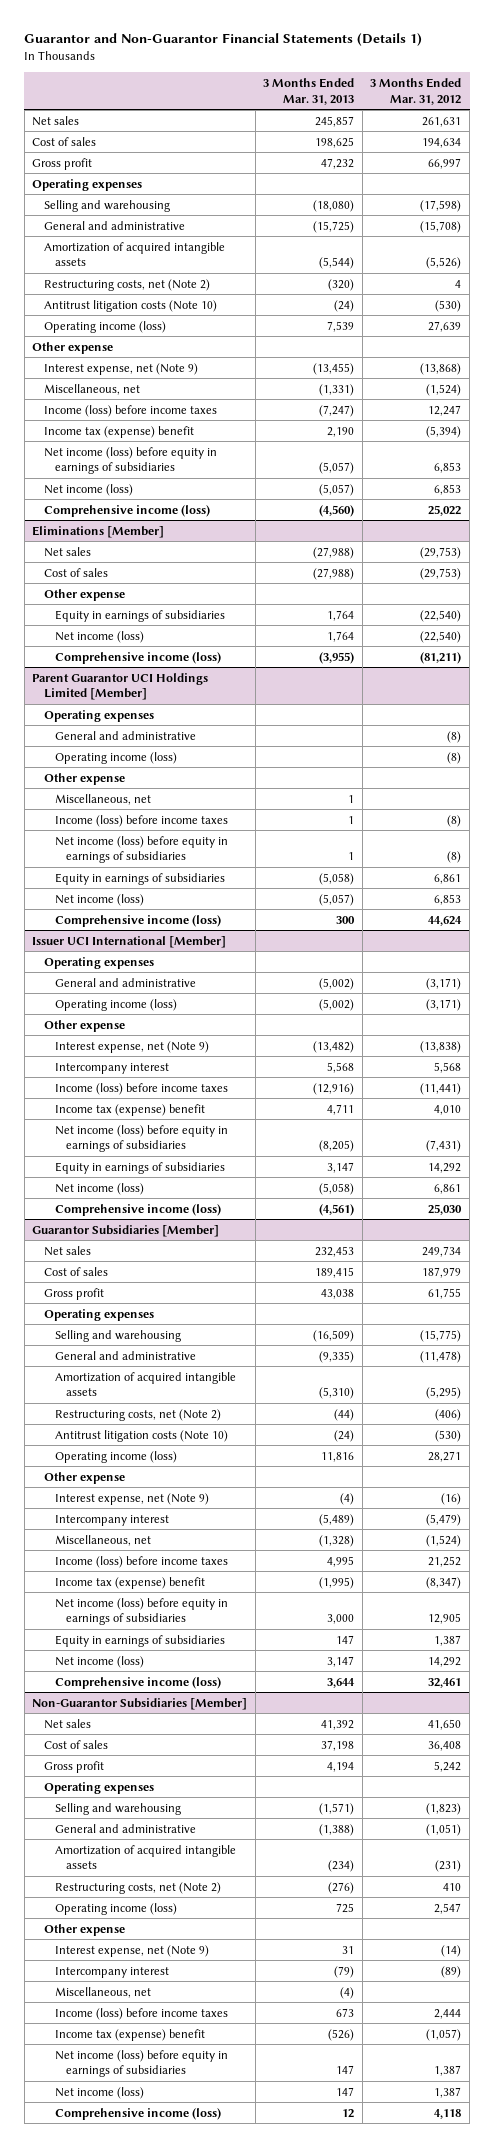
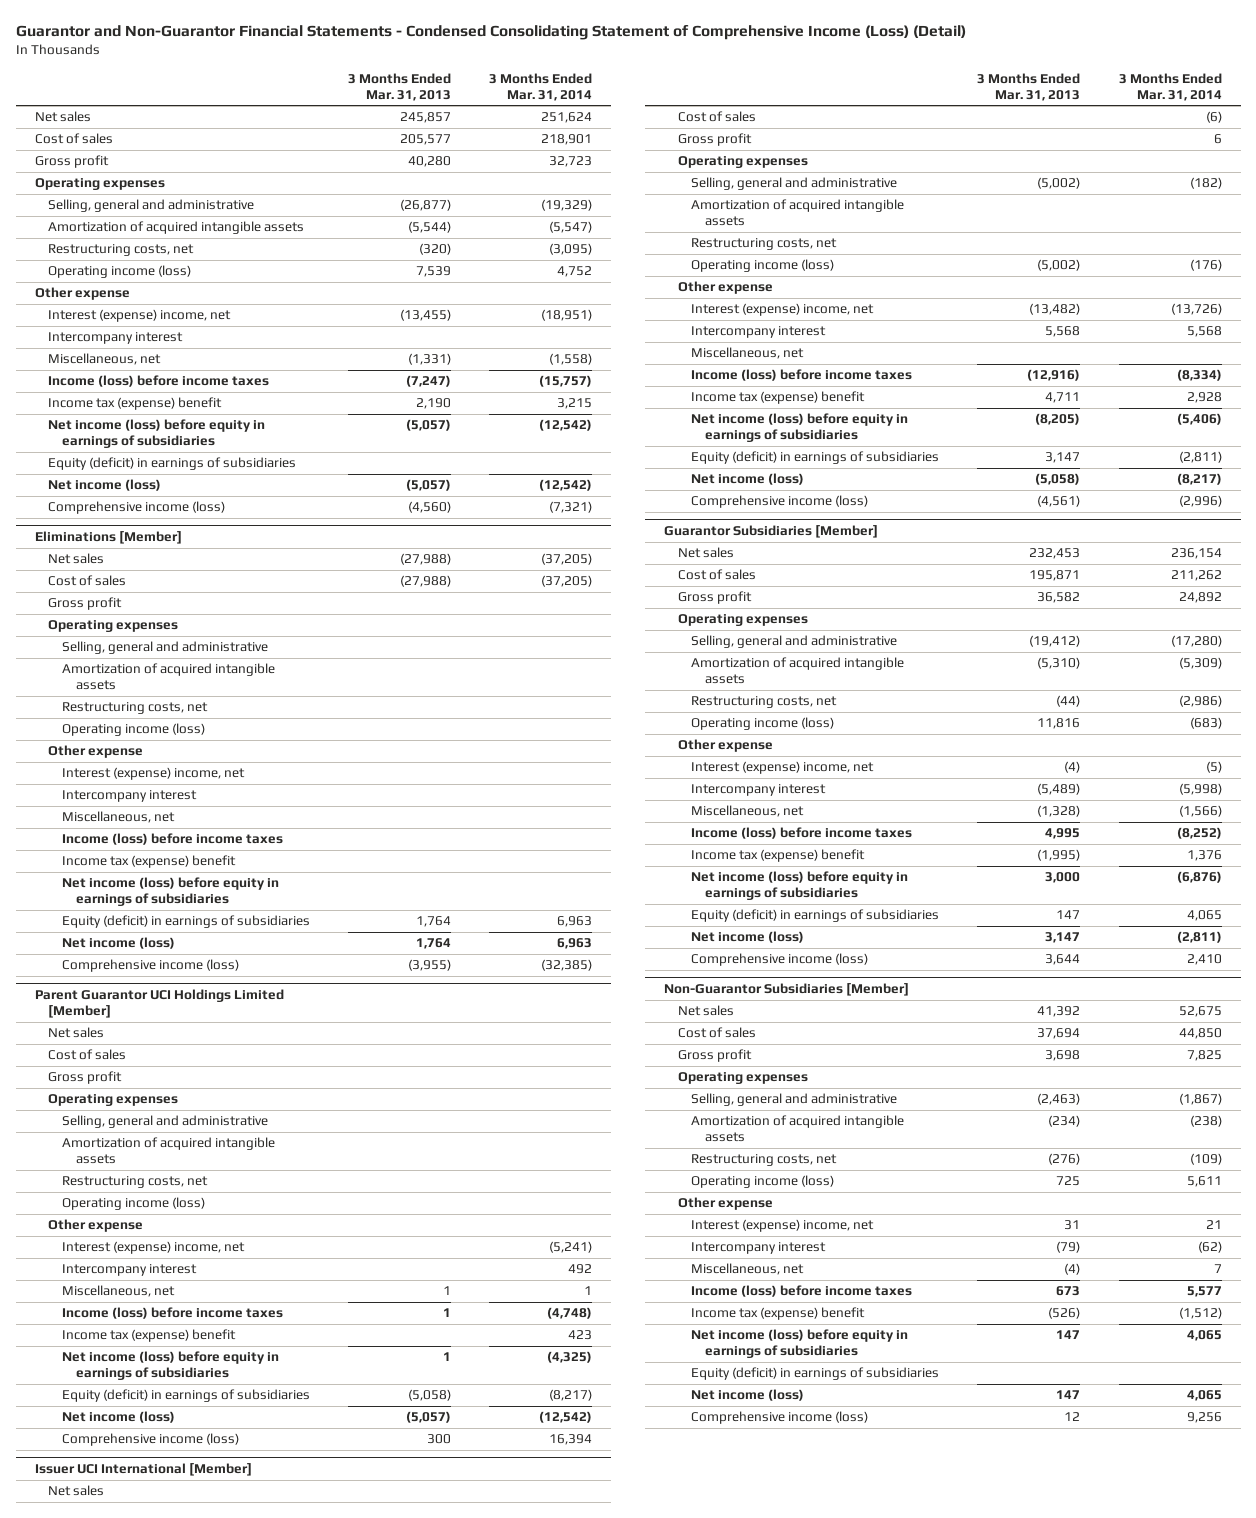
- Guarantor and Non-Guarantor Financial Statements (Details 1)
+ Guarantor and Non-Guarantor Financial Statements - Condensed Consolidating Statement of Comprehensive Income (Loss) (Detail)
- | 3 Months Ended Mar. 31, 2013 | 3 Months Ended Mar. 31, 2012
+ | 3 Months Ended Mar. 31, 2013 | 3 Months Ended Mar. 31, 2014
- Cost of sales | 198,625 | 194,634
- Gross profit | 47,232 | 66,997
+ Cost of sales | 205,577 | 218,901
+ Gross profit | 40,280 | 32,723
- Selling and warehousing | (18,080) | (17,598)
- General and administrative | (15,725) | (15,708)
+ Selling, general and administrative | (26,877) | (19,329)
- Restructuring costs, net (Note 2) | (320) | 4
- Antitrust litigation costs (Note 10) | (24) | (530)
+ Restructuring costs, net | (320) | (3,095)
- Interest expense, net (Note 9) | (13,455) | (13,868)
+ Interest (expense) income, net | (13,455) | (18,951)
+ Intercompany interest
+ Equity (deficit) in earnings of subsidiaries
@ Eliminations [Member]
+ Gross profit
+ Operating expenses
+ Selling, general and administrative
+ Amortization of acquired intangible assets
+ Restructuring costs, net
+ Operating income (loss)
- Equity in earnings of subsidiaries | 1,764 | (22,540)
+ Interest (expense) income, net
+ Intercompany interest
+ Miscellaneous, net
+ Income (loss) before income taxes
+ Income tax (expense) benefit
+ Net income (loss) before equity in earnings of subsidiaries
+ Equity (deficit) in earnings of subsidiaries | 1,764 | 6,963
@ Parent Guarantor UCI Holdings Limited [Member]
+ Net sales
+ Cost of sales
+ Gross profit
- General and administrative | | (8)
+ Selling, general and administrative
+ Amortization of acquired intangible assets
+ Restructuring costs, net
+ Interest (expense) income, net | | (5,241)
+ Intercompany interest | | 492
+ Income tax (expense) benefit | | 423
- Equity in earnings of subsidiaries | (5,058) | 6,861
+ Equity (deficit) in earnings of subsidiaries | (5,058) | (8,217)
@ Issuer UCI International [Member]
+ Net sales
+ Cost of sales | | (6)
+ Gross profit | | 6
- General and administrative | (5,002) | (3,171)
+ Selling, general and administrative | (5,002) | (182)
+ Amortization of acquired intangible assets
+ Restructuring costs, net
- Interest expense, net (Note 9) | (13,482) | (13,838)
+ Interest (expense) income, net | (13,482) | (13,726)
+ Miscellaneous, net
- Equity in earnings of subsidiaries | 3,147 | 14,292
+ Equity (deficit) in earnings of subsidiaries | 3,147 | (2,811)
@ Guarantor Subsidiaries [Member]
- Cost of sales | 189,415 | 187,979
- Gross profit | 43,038 | 61,755
+ Cost of sales | 195,871 | 211,262
+ Gross profit | 36,582 | 24,892
- Selling and warehousing | (16,509) | (15,775)
- General and administrative | (9,335) | (11,478)
+ Selling, general and administrative | (19,412) | (17,280)
- Restructuring costs, net (Note 2) | (44) | (406)
- Antitrust litigation costs (Note 10) | (24) | (530)
+ Restructuring costs, net | (44) | (2,986)
- Interest expense, net (Note 9) | (4) | (16)
+ Interest (expense) income, net | (4) | (5)
- Equity in earnings of subsidiaries | 147 | 1,387
+ Equity (deficit) in earnings of subsidiaries | 147 | 4,065
@ Non-Guarantor Subsidiaries [Member]
- Cost of sales | 37,198 | 36,408
- Gross profit | 4,194 | 5,242
+ Cost of sales | 37,694 | 44,850
+ Gross profit | 3,698 | 7,825
- Selling and warehousing | (1,571) | (1,823)
- General and administrative | (1,388) | (1,051)
+ Selling, general and administrative | (2,463) | (1,867)
- Restructuring costs, net (Note 2) | (276) | 410
+ Restructuring costs, net | (276) | (109)
- Interest expense, net (Note 9) | 31 | (14)
+ Interest (expense) income, net | 31 | 21
+ Equity (deficit) in earnings of subsidiaries

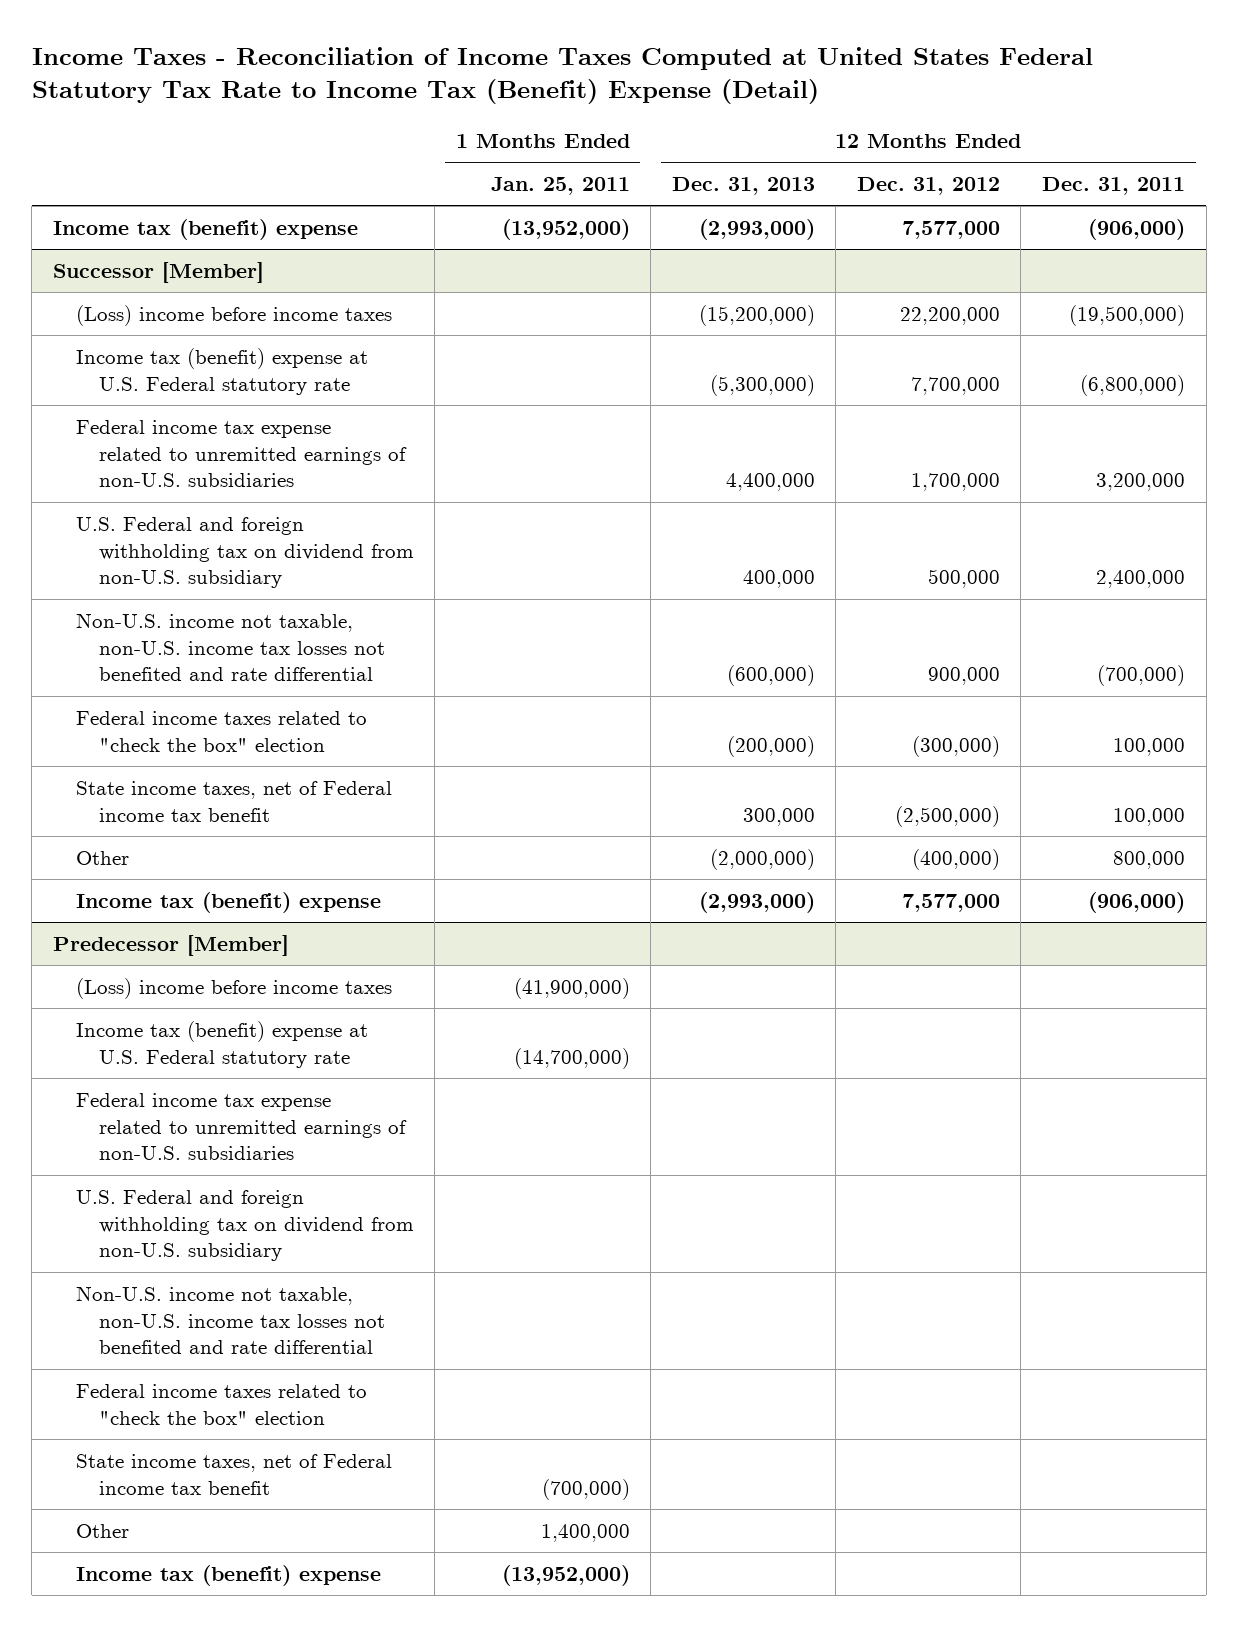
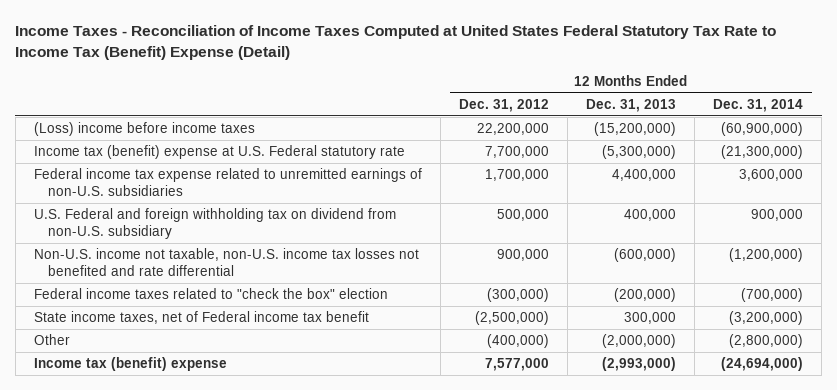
- | 1 Months Ended Jan. 25, 2011 | 12 Months Ended Dec. 31, 2013 | 12 Months Ended Dec. 31, 2012 | 12 Months Ended Dec. 31, 2011
+ | 12 Months Ended Dec. 31, 2012 | 12 Months Ended Dec. 31, 2013 | 12 Months Ended Dec. 31, 2014
- Income tax (benefit) expense | (13,952,000) | (2,993,000) | 7,577,000 | (906,000)
- Successor [Member]
- Predecessor [Member]
- (Loss) income before income taxes | (41,900,000) | | |
- Income tax (benefit) expense at U.S. Federal statutory rate | (14,700,000) | | |
- Federal income tax expense related to unremitted earnings of non-U.S. subsidiaries
- U.S. Federal and foreign withholding tax on dividend from non-U.S. subsidiary
- Non-U.S. income not taxable, non-U.S. income tax losses not benefited and rate differential
- Federal income taxes related to "check the box" election
- State income taxes, net of Federal income tax benefit | (700,000) | | |
- Other | 1,400,000 | | |
- Income tax (benefit) expense | (13,952,000) | | |

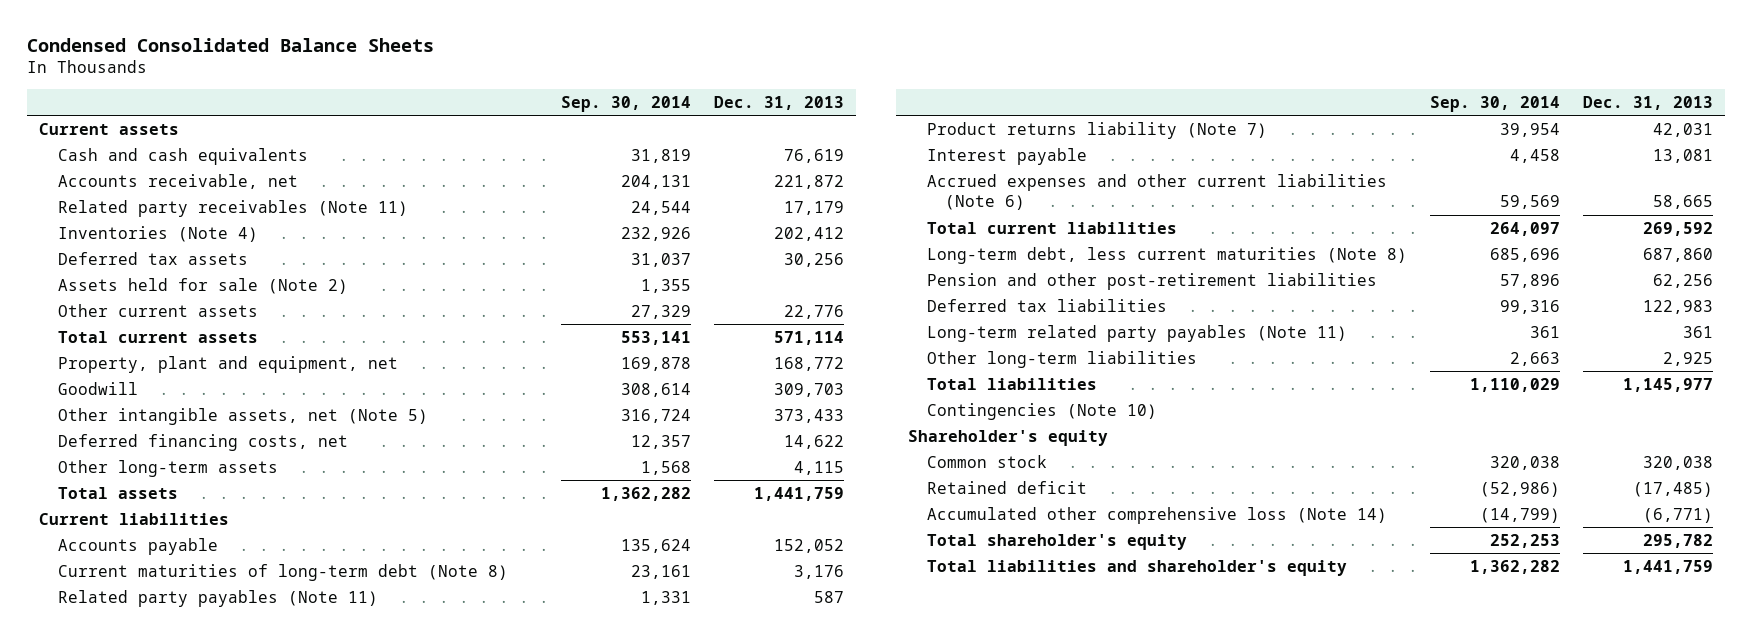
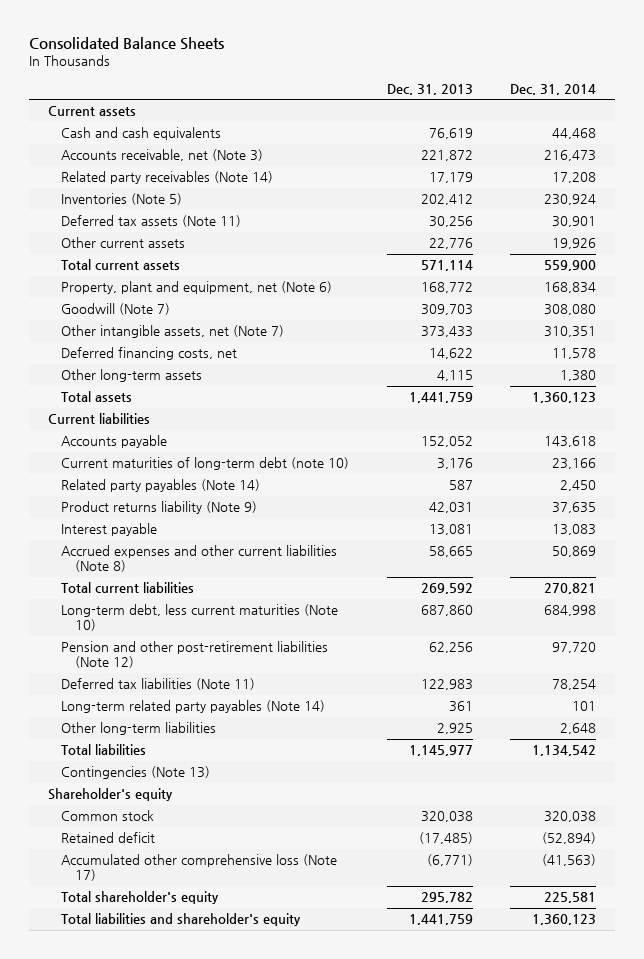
- Condensed Consolidated Balance Sheets
+ Consolidated Balance Sheets
- | Sep. 30, 2014 | Dec. 31, 2013
+ | Dec. 31, 2013 | Dec. 31, 2014
- Accounts receivable, net | 204,131 | 221,872
- Related party receivables (Note 11) | 24,544 | 17,179
- Inventories (Note 4) | 232,926 | 202,412
- Deferred tax assets | 31,037 | 30,256
- Assets held for sale (Note 2) | 1,355 |
+ Accounts receivable, net (Note 3) | 221,872 | 216,473
+ Related party receivables (Note 14) | 17,179 | 17,208
+ Inventories (Note 5) | 202,412 | 230,924
+ Deferred tax assets (Note 11) | 30,256 | 30,901
- Property, plant and equipment, net | 169,878 | 168,772
- Goodwill | 308,614 | 309,703
- Other intangible assets, net (Note 5) | 316,724 | 373,433
+ Property, plant and equipment, net (Note 6) | 168,772 | 168,834
+ Goodwill (Note 7) | 309,703 | 308,080
+ Other intangible assets, net (Note 7) | 373,433 | 310,351
- Current maturities of long-term debt (Note 8) | 23,161 | 3,176
- Related party payables (Note 11) | 1,331 | 587
- Product returns liability (Note 7) | 39,954 | 42,031
+ Current maturities of long-term debt (note 10) | 3,176 | 23,166
+ Related party payables (Note 14) | 587 | 2,450
+ Product returns liability (Note 9) | 42,031 | 37,635
- Accrued expenses and other current liabilities (Note 6) | 59,569 | 58,665
+ Accrued expenses and other current liabilities (Note 8) | 58,665 | 50,869
- Long-term debt, less current maturities (Note 8) | 685,696 | 687,860
- Pension and other post-retirement liabilities | 57,896 | 62,256
- Deferred tax liabilities | 99,316 | 122,983
- Long-term related party payables (Note 11) | 361 | 361
+ Long-term debt, less current maturities (Note 10) | 687,860 | 684,998
+ Pension and other post-retirement liabilities (Note 12) | 62,256 | 97,720
+ Deferred tax liabilities (Note 11) | 122,983 | 78,254
+ Long-term related party payables (Note 14) | 361 | 101
- Contingencies (Note 10)
+ Contingencies (Note 13)
- Accumulated other comprehensive loss (Note 14) | (14,799) | (6,771)
+ Accumulated other comprehensive loss (Note 17) | (6,771) | (41,563)

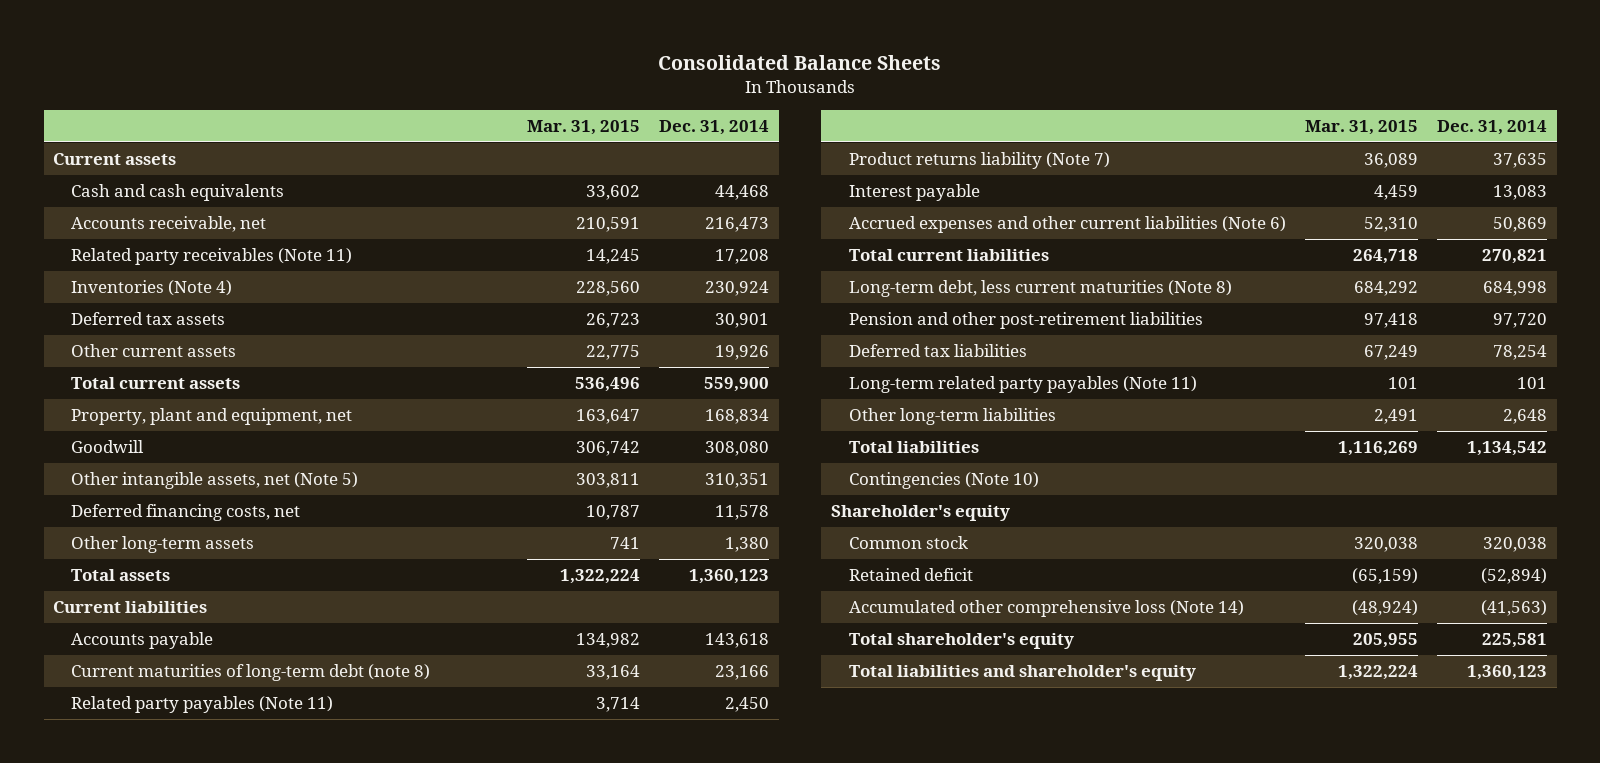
- | Dec. 31, 2013 | Dec. 31, 2014
+ | Mar. 31, 2015 | Dec. 31, 2014
- Accounts receivable, net (Note 3) | 221,872 | 216,473
- Related party receivables (Note 14) | 17,179 | 17,208
- Inventories (Note 5) | 202,412 | 230,924
- Deferred tax assets (Note 11) | 30,256 | 30,901
+ Accounts receivable, net | 210,591 | 216,473
+ Related party receivables (Note 11) | 14,245 | 17,208
+ Inventories (Note 4) | 228,560 | 230,924
+ Deferred tax assets | 26,723 | 30,901
- Property, plant and equipment, net (Note 6) | 168,772 | 168,834
- Goodwill (Note 7) | 309,703 | 308,080
- Other intangible assets, net (Note 7) | 373,433 | 310,351
+ Property, plant and equipment, net | 163,647 | 168,834
+ Goodwill | 306,742 | 308,080
+ Other intangible assets, net (Note 5) | 303,811 | 310,351
- Current maturities of long-term debt (note 10) | 3,176 | 23,166
- Related party payables (Note 14) | 587 | 2,450
- Product returns liability (Note 9) | 42,031 | 37,635
+ Current maturities of long-term debt (note 8) | 33,164 | 23,166
+ Related party payables (Note 11) | 3,714 | 2,450
+ Product returns liability (Note 7) | 36,089 | 37,635
- Accrued expenses and other current liabilities (Note 8) | 58,665 | 50,869
+ Accrued expenses and other current liabilities (Note 6) | 52,310 | 50,869
- Long-term debt, less current maturities (Note 10) | 687,860 | 684,998
- Pension and other post-retirement liabilities (Note 12) | 62,256 | 97,720
- Deferred tax liabilities (Note 11) | 122,983 | 78,254
- Long-term related party payables (Note 14) | 361 | 101
+ Long-term debt, less current maturities (Note 8) | 684,292 | 684,998
+ Pension and other post-retirement liabilities | 97,418 | 97,720
+ Deferred tax liabilities | 67,249 | 78,254
+ Long-term related party payables (Note 11) | 101 | 101
- Contingencies (Note 13)
+ Contingencies (Note 10)
- Accumulated other comprehensive loss (Note 17) | (6,771) | (41,563)
+ Accumulated other comprehensive loss (Note 14) | (48,924) | (41,563)

